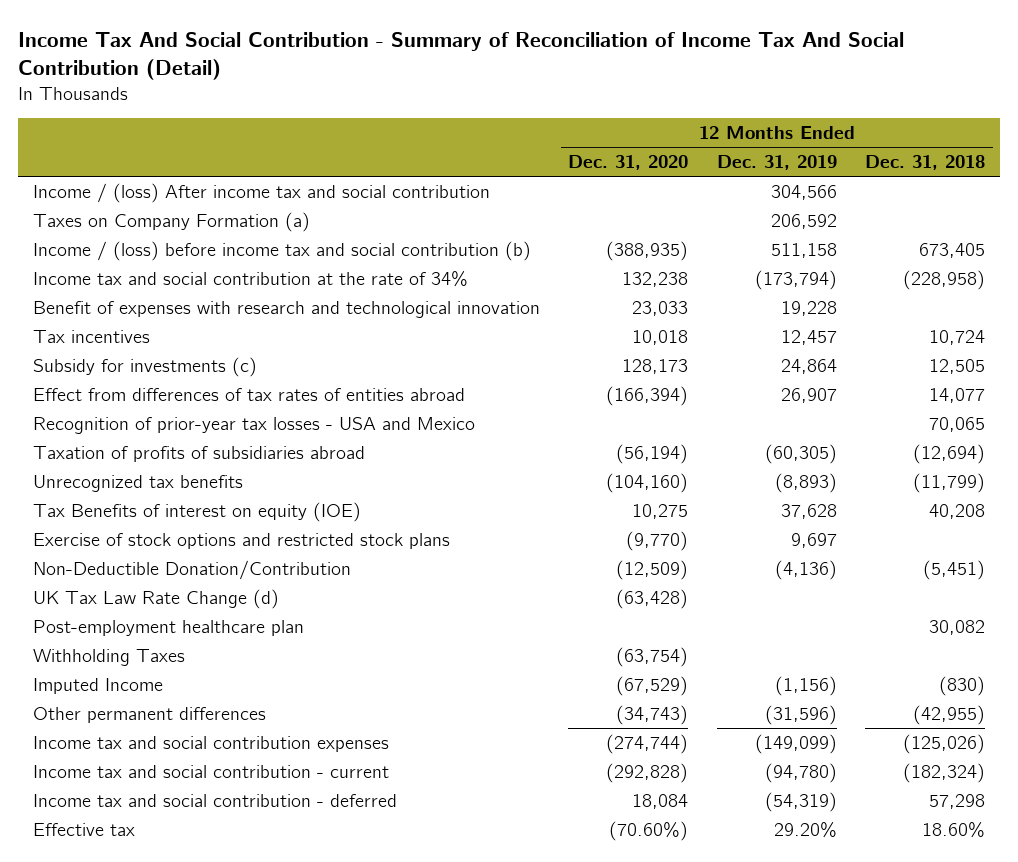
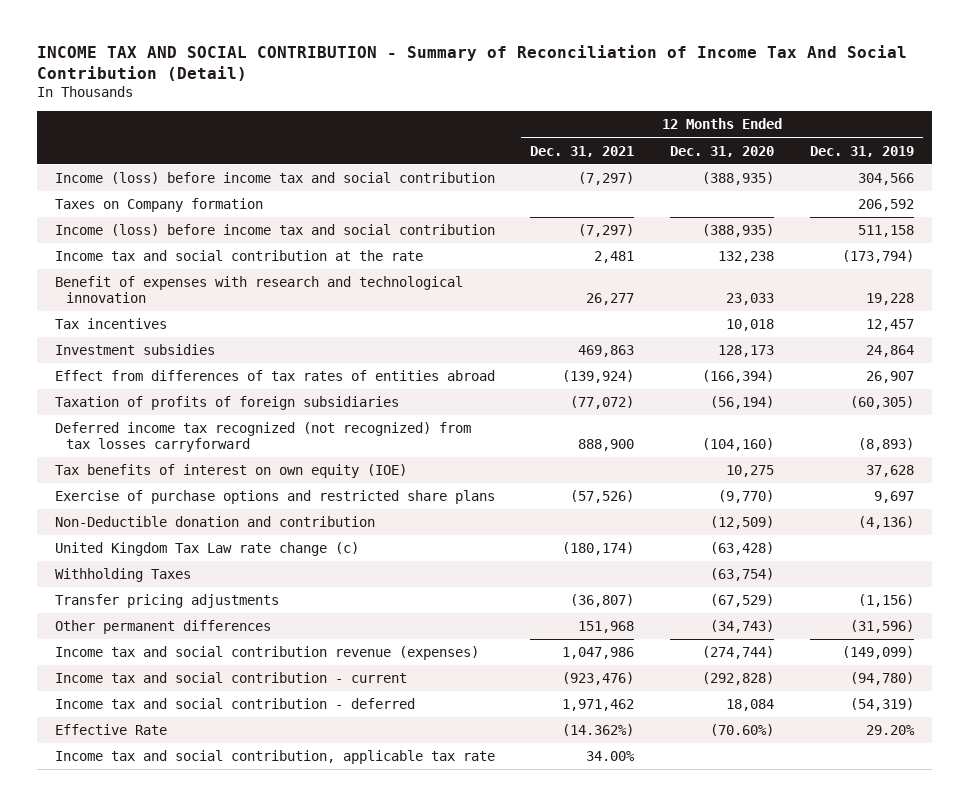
- Income Tax And Social Contribution - Summary of Reconciliation of Income Tax And Social Contribution (Detail)
+ INCOME TAX AND SOCIAL CONTRIBUTION - Summary of Reconciliation of Income Tax And Social Contribution (Detail)
- | 12 Months Ended Dec. 31, 2020 | 12 Months Ended Dec. 31, 2019 | 12 Months Ended Dec. 31, 2018
+ | 12 Months Ended Dec. 31, 2021 | 12 Months Ended Dec. 31, 2020 | 12 Months Ended Dec. 31, 2019
- Income / (loss) After income tax and social contribution | | 304,566 |
- Taxes on Company Formation (a) | | 206,592 |
- Income / (loss) before income tax and social contribution (b) | (388,935) | 511,158 | 673,405
- Income tax and social contribution at the rate of 34% | 132,238 | (173,794) | (228,958)
+ Income (loss) before income tax and social contribution | (7,297) | (388,935) | 304,566
+ Taxes on Company formation | | | 206,592
+ Income (loss) before income tax and social contribution | (7,297) | (388,935) | 511,158
+ Income tax and social contribution at the rate | 2,481 | 132,238 | (173,794)
- Subsidy for investments (c) | 128,173 | 24,864 | 12,505
+ Investment subsidies | 469,863 | 128,173 | 24,864
- Recognition of prior-year tax losses - USA and Mexico | | | 70,065
- Taxation of profits of subsidiaries abroad | (56,194) | (60,305) | (12,694)
- Unrecognized tax benefits | (104,160) | (8,893) | (11,799)
- Tax Benefits of interest on equity (IOE) | 10,275 | 37,628 | 40,208
- Exercise of stock options and restricted stock plans | (9,770) | 9,697 |
- Non-Deductible Donation/Contribution | (12,509) | (4,136) | (5,451)
- UK Tax Law Rate Change (d) | (63,428) | |
- Post-employment healthcare plan | | | 30,082
+ Taxation of profits of foreign subsidiaries | (77,072) | (56,194) | (60,305)
+ Deferred income tax recognized (not recognized) from tax losses carryforward | 888,900 | (104,160) | (8,893)
+ Tax benefits of interest on own equity (IOE) | | 10,275 | 37,628
+ Exercise of purchase options and restricted share plans | (57,526) | (9,770) | 9,697
+ Non-Deductible donation and contribution | | (12,509) | (4,136)
+ United Kingdom Tax Law rate change (c) | (180,174) | (63,428) |
- Imputed Income | (67,529) | (1,156) | (830)
+ Transfer pricing adjustments | (36,807) | (67,529) | (1,156)
- Income tax and social contribution expenses | (274,744) | (149,099) | (125,026)
+ Income tax and social contribution revenue (expenses) | 1,047,986 | (274,744) | (149,099)
- Effective tax | (70.60%) | 29.20% | 18.60%
+ Effective Rate | (14.362%) | (70.60%) | 29.20%
+ Income tax and social contribution, applicable tax rate | 34.00% | |

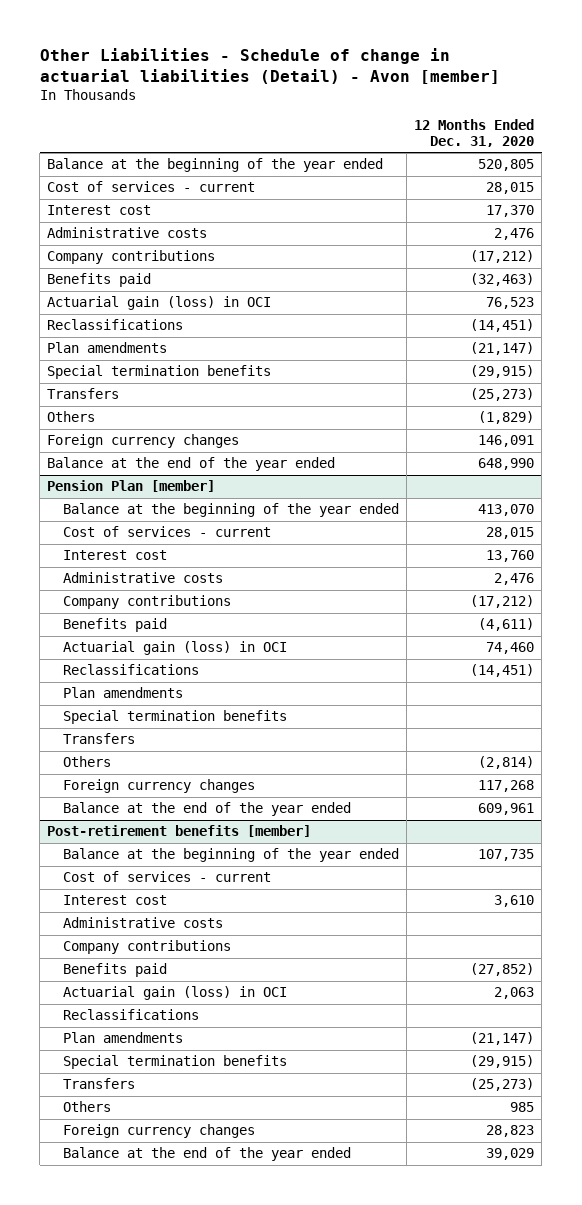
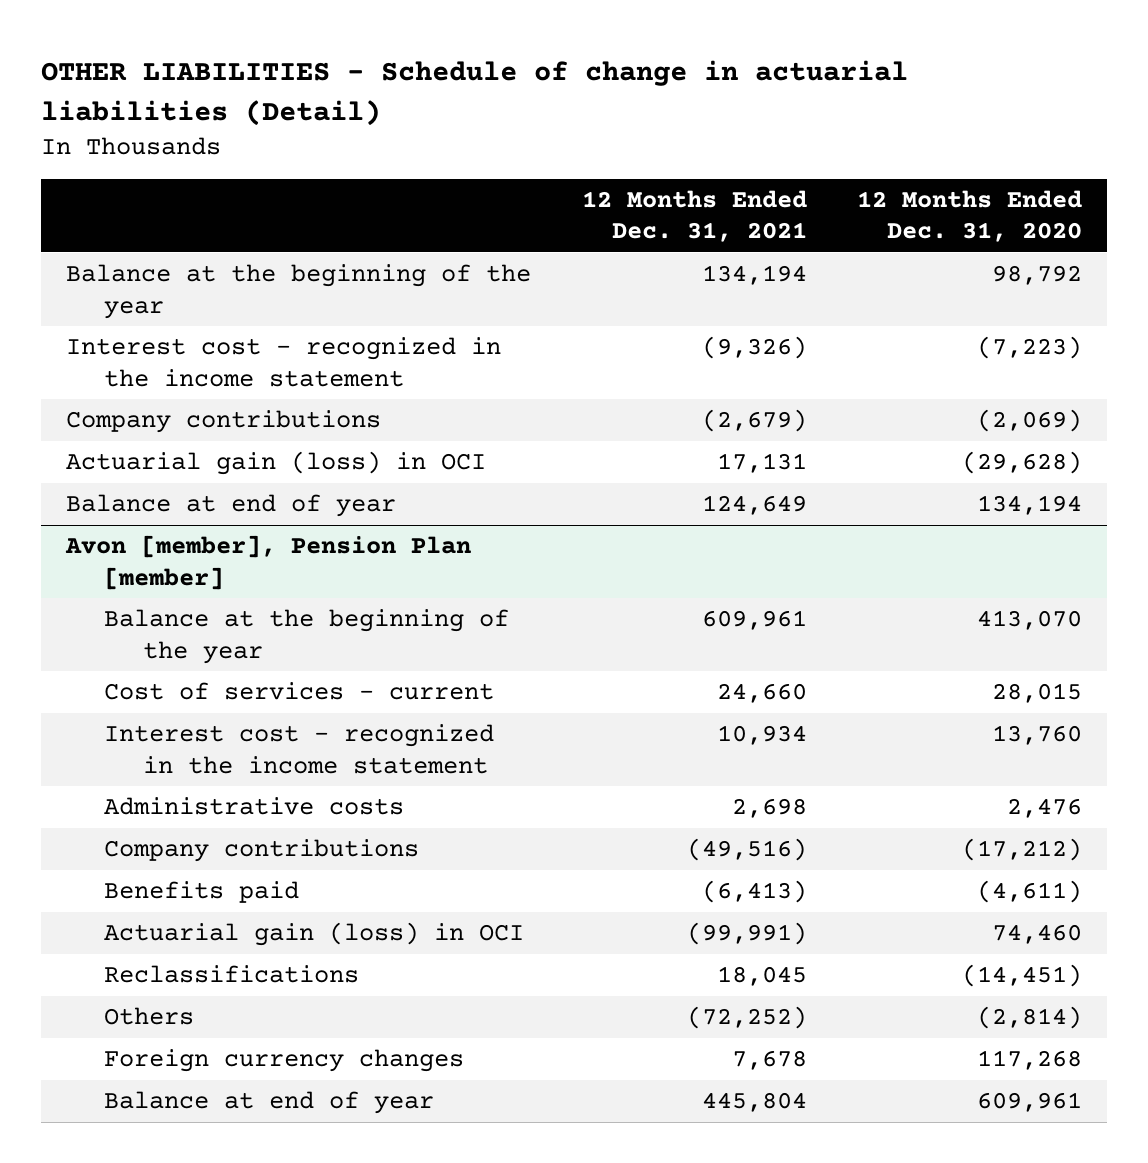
- Other Liabilities - Schedule of change in actuarial liabilities (Detail) - Avon [member]
+ OTHER LIABILITIES - Schedule of change in actuarial liabilities (Detail)
- | 12 Months Ended Dec. 31, 2020
+ | 12 Months Ended Dec. 31, 2021 | 12 Months Ended Dec. 31, 2020
- Balance at the beginning of the year ended | 520,805
- Cost of services - current | 28,015
- Interest cost | 17,370
- Administrative costs | 2,476
- Company contributions | (17,212)
- Benefits paid | (32,463)
- Actuarial gain (loss) in OCI | 76,523
- Reclassifications | (14,451)
- Plan amendments | (21,147)
- Special termination benefits | (29,915)
- Transfers | (25,273)
- Others | (1,829)
- Foreign currency changes | 146,091
- Balance at the end of the year ended | 648,990
- Pension Plan [member]
- Balance at the beginning of the year ended | 413,070
+ Balance at the beginning of the year | 134,194 | 98,792
+ Interest cost - recognized in the income statement | (9,326) | (7,223)
+ Company contributions | (2,679) | (2,069)
+ Actuarial gain (loss) in OCI | 17,131 | (29,628)
+ Balance at end of year | 124,649 | 134,194
+ Avon [member], Pension Plan [member]
+ Balance at the beginning of the year | 609,961 | 413,070
- Interest cost | 13,760
+ Interest cost - recognized in the income statement | 10,934 | 13,760
- Plan amendments
- Special termination benefits
- Transfers
- Balance at the end of the year ended | 609,961
- Post-retirement benefits [member]
- Balance at the beginning of the year ended | 107,735
- Cost of services - current
- Interest cost | 3,610
- Administrative costs
- Company contributions
- Benefits paid | (27,852)
- Actuarial gain (loss) in OCI | 2,063
- Reclassifications
- Plan amendments | (21,147)
- Special termination benefits | (29,915)
- Transfers | (25,273)
- Others | 985
- Foreign currency changes | 28,823
- Balance at the end of the year ended | 39,029
+ Balance at end of year | 445,804 | 609,961

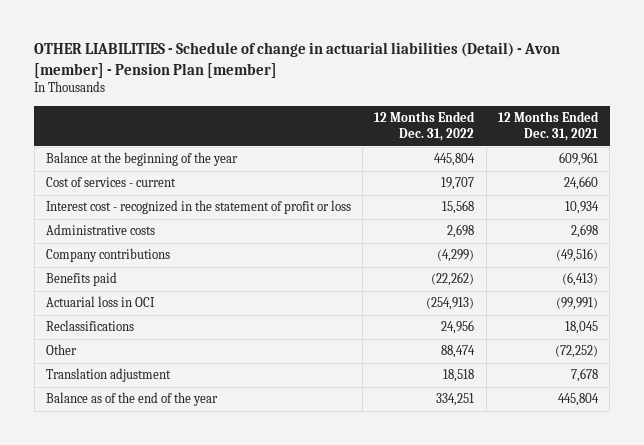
- OTHER LIABILITIES - Schedule of change in actuarial liabilities (Detail)
+ OTHER LIABILITIES - Schedule of change in actuarial liabilities (Detail) - Avon [member] - Pension Plan [member]
- | 12 Months Ended Dec. 31, 2021 | 12 Months Ended Dec. 31, 2020
+ | 12 Months Ended Dec. 31, 2022 | 12 Months Ended Dec. 31, 2021
- Balance at the beginning of the year | 134,194 | 98,792
- Interest cost - recognized in the income statement | (9,326) | (7,223)
- Company contributions | (2,679) | (2,069)
- Actuarial gain (loss) in OCI | 17,131 | (29,628)
- Balance at end of year | 124,649 | 134,194
- Avon [member], Pension Plan [member]
- Interest cost - recognized in the income statement | 10,934 | 13,760
+ Interest cost - recognized in the statement of profit or loss | 15,568 | 10,934
- Actuarial gain (loss) in OCI | (99,991) | 74,460
+ Actuarial loss in OCI | (254,913) | (99,991)
- Others | (72,252) | (2,814)
- Foreign currency changes | 7,678 | 117,268
- Balance at end of year | 445,804 | 609,961
+ Other | 88,474 | (72,252)
+ Translation adjustment | 18,518 | 7,678
+ Balance as of the end of the year | 334,251 | 445,804

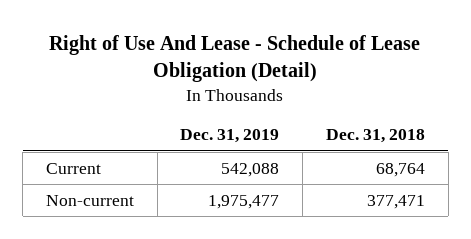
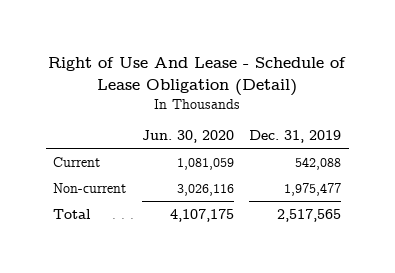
- | Dec. 31, 2019 | Dec. 31, 2018
+ | Jun. 30, 2020 | Dec. 31, 2019
+ Total | 4,107,175 | 2,517,565

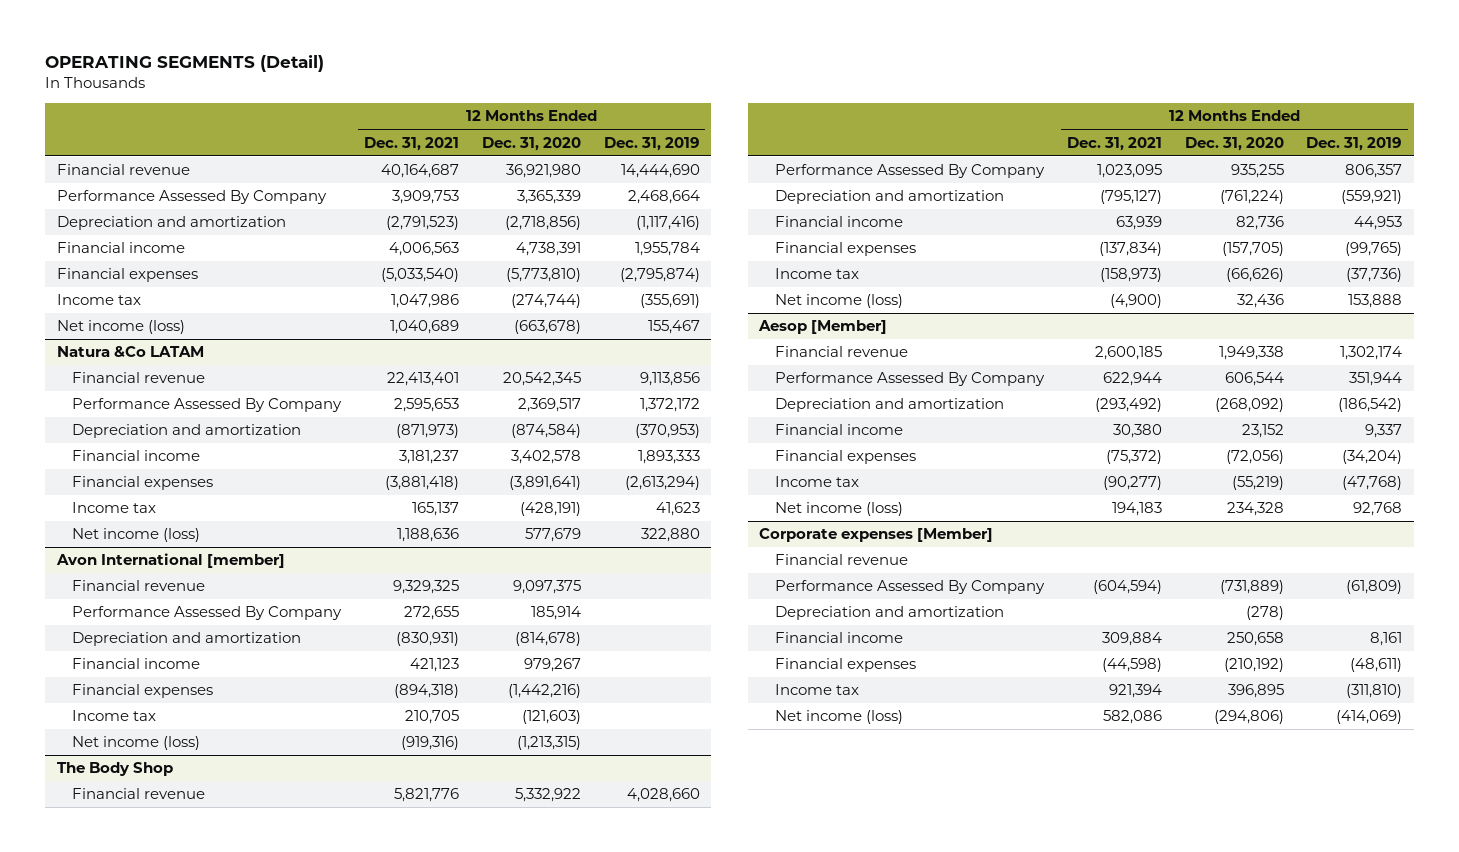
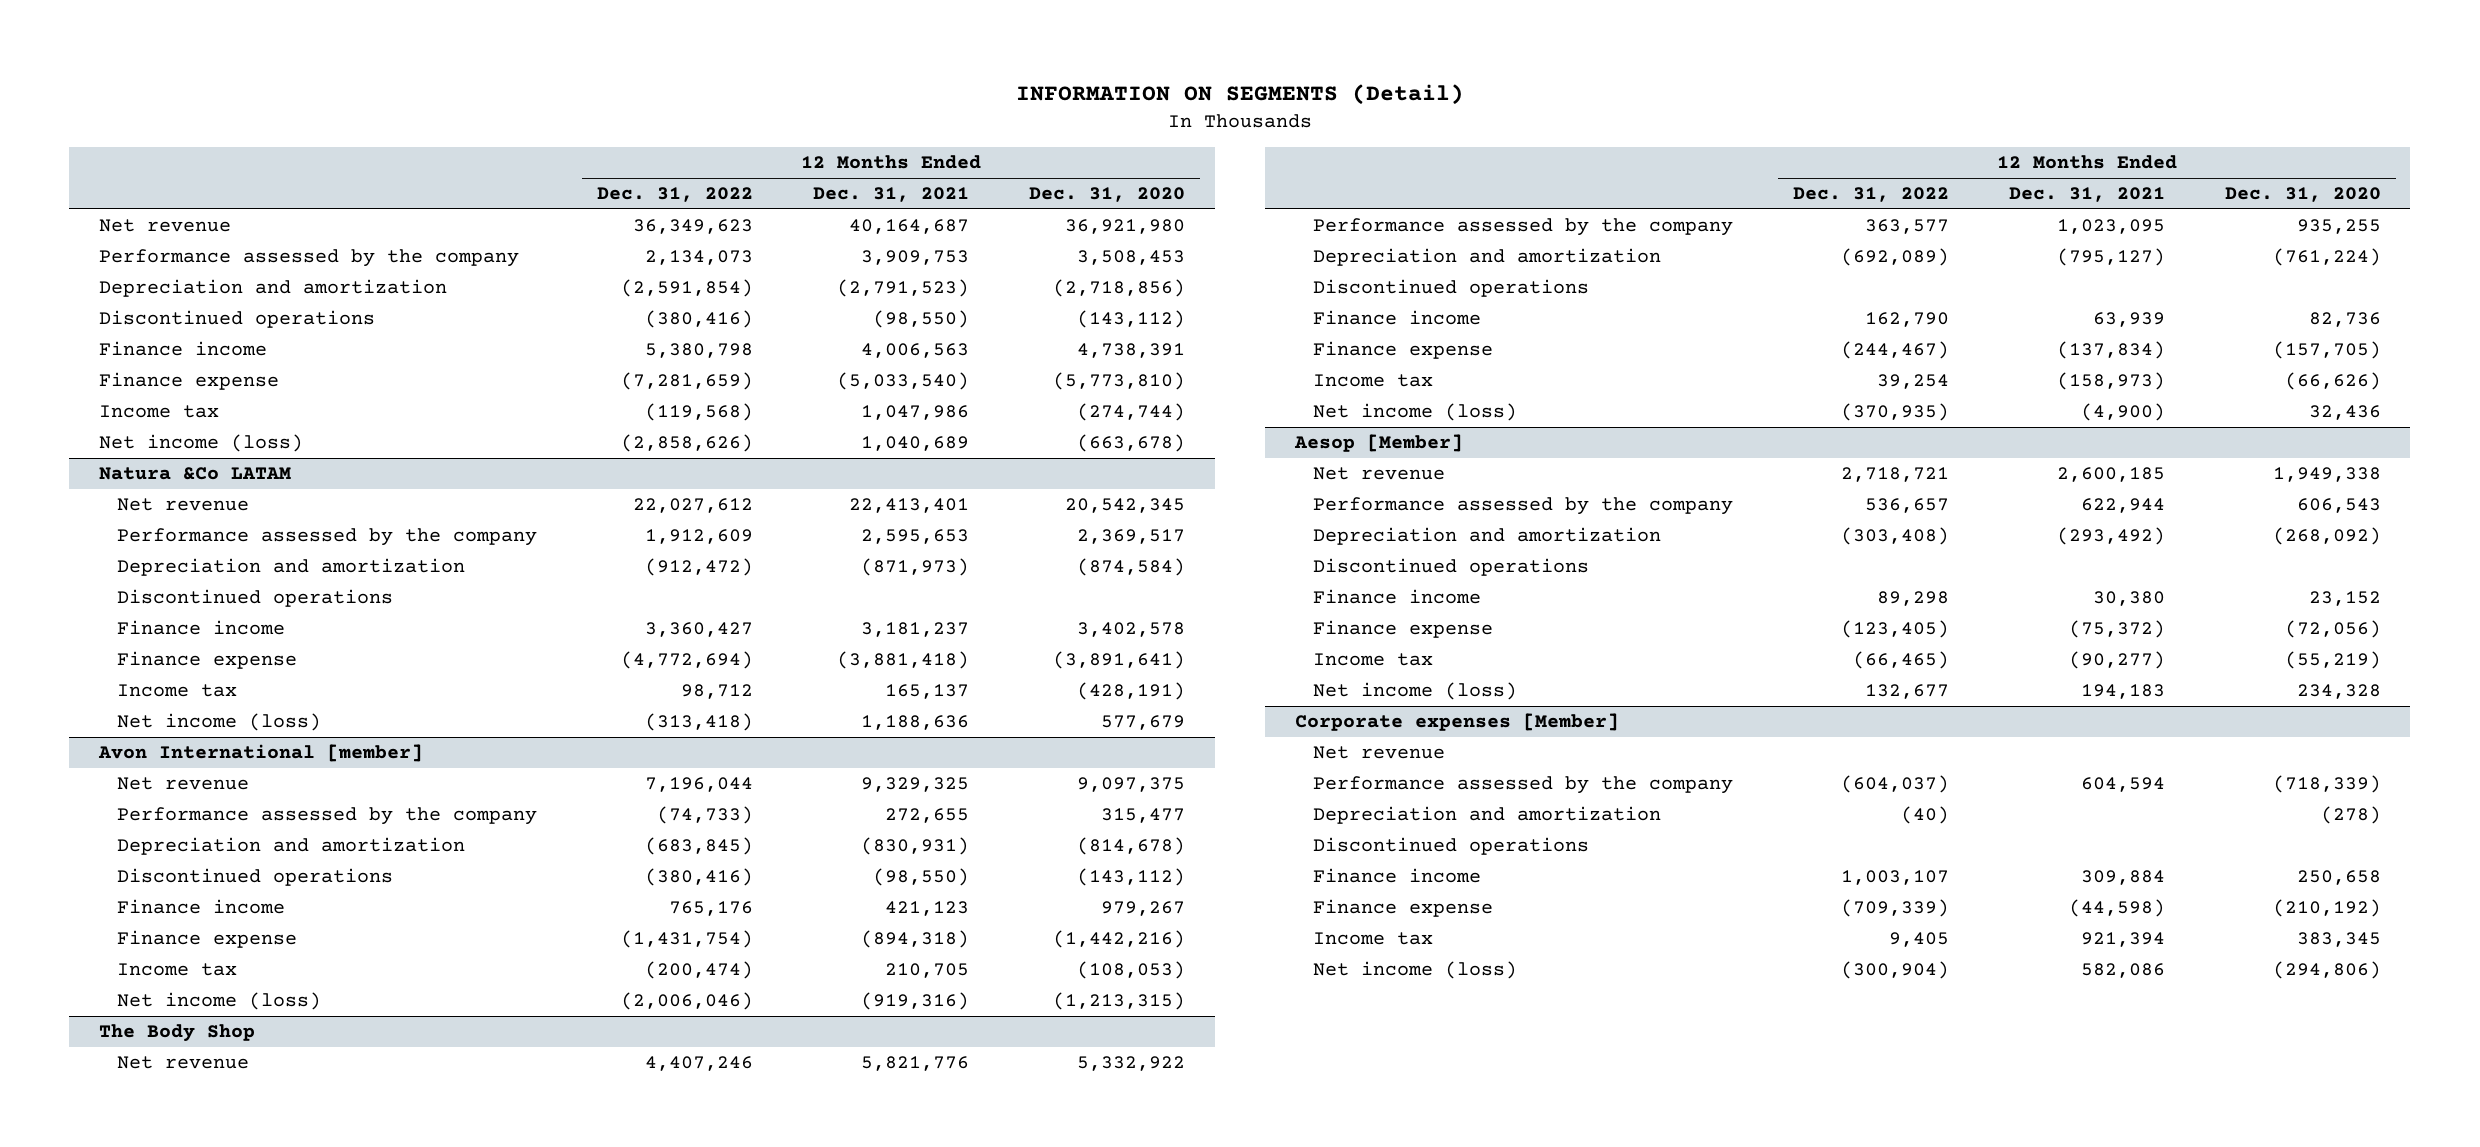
- OPERATING SEGMENTS (Detail)
+ INFORMATION ON SEGMENTS (Detail)
- | 12 Months Ended Dec. 31, 2021 | 12 Months Ended Dec. 31, 2020 | 12 Months Ended Dec. 31, 2019
+ | 12 Months Ended Dec. 31, 2022 | 12 Months Ended Dec. 31, 2021 | 12 Months Ended Dec. 31, 2020
- Financial revenue | 40,164,687 | 36,921,980 | 14,444,690
- Performance Assessed By Company | 3,909,753 | 3,365,339 | 2,468,664
+ Net revenue | 36,349,623 | 40,164,687 | 36,921,980
+ Performance assessed by the company | 2,134,073 | 3,909,753 | 3,508,453
- Financial income | 4,006,563 | 4,738,391 | 1,955,784
- Financial expenses | (5,033,540) | (5,773,810) | (2,795,874)
+ Discontinued operations | (380,416) | (98,550) | (143,112)
+ Finance income | 5,380,798 | 4,006,563 | 4,738,391
+ Finance expense | (7,281,659) | (5,033,540) | (5,773,810)
@ Natura &Co LATAM
- Financial revenue | 22,413,401 | 20,542,345 | 9,113,856
- Performance Assessed By Company | 2,595,653 | 2,369,517 | 1,372,172
+ Net revenue | 22,027,612 | 22,413,401 | 20,542,345
+ Performance assessed by the company | 1,912,609 | 2,595,653 | 2,369,517
- Financial income | 3,181,237 | 3,402,578 | 1,893,333
- Financial expenses | (3,881,418) | (3,891,641) | (2,613,294)
+ Discontinued operations
+ Finance income | 3,360,427 | 3,181,237 | 3,402,578
+ Finance expense | (4,772,694) | (3,881,418) | (3,891,641)
@ Avon International [member]
- Financial revenue | 9,329,325 | 9,097,375 |
- Performance Assessed By Company | 272,655 | 185,914 |
+ Net revenue | 7,196,044 | 9,329,325 | 9,097,375
+ Performance assessed by the company | (74,733) | 272,655 | 315,477
- Financial income | 421,123 | 979,267 |
- Financial expenses | (894,318) | (1,442,216) |
- Income tax | 210,705 | (121,603) |
+ Discontinued operations | (380,416) | (98,550) | (143,112)
+ Finance income | 765,176 | 421,123 | 979,267
+ Finance expense | (1,431,754) | (894,318) | (1,442,216)
+ Income tax | (200,474) | 210,705 | (108,053)
@ The Body Shop
- Financial revenue | 5,821,776 | 5,332,922 | 4,028,660
- Performance Assessed By Company | 1,023,095 | 935,255 | 806,357
+ Net revenue | 4,407,246 | 5,821,776 | 5,332,922
+ Performance assessed by the company | 363,577 | 1,023,095 | 935,255
- Financial income | 63,939 | 82,736 | 44,953
- Financial expenses | (137,834) | (157,705) | (99,765)
+ Discontinued operations
+ Finance income | 162,790 | 63,939 | 82,736
+ Finance expense | (244,467) | (137,834) | (157,705)
@ Aesop [Member]
- Financial revenue | 2,600,185 | 1,949,338 | 1,302,174
- Performance Assessed By Company | 622,944 | 606,544 | 351,944
+ Net revenue | 2,718,721 | 2,600,185 | 1,949,338
+ Performance assessed by the company | 536,657 | 622,944 | 606,543
- Financial income | 30,380 | 23,152 | 9,337
- Financial expenses | (75,372) | (72,056) | (34,204)
+ Discontinued operations
+ Finance income | 89,298 | 30,380 | 23,152
+ Finance expense | (123,405) | (75,372) | (72,056)
@ Corporate expenses [Member]
- Financial revenue
- Performance Assessed By Company | (604,594) | (731,889) | (61,809)
+ Net revenue
+ Performance assessed by the company | (604,037) | 604,594 | (718,339)
- Financial income | 309,884 | 250,658 | 8,161
- Financial expenses | (44,598) | (210,192) | (48,611)
- Income tax | 921,394 | 396,895 | (311,810)
+ Discontinued operations
+ Finance income | 1,003,107 | 309,884 | 250,658
+ Finance expense | (709,339) | (44,598) | (210,192)
+ Income tax | 9,405 | 921,394 | 383,345

